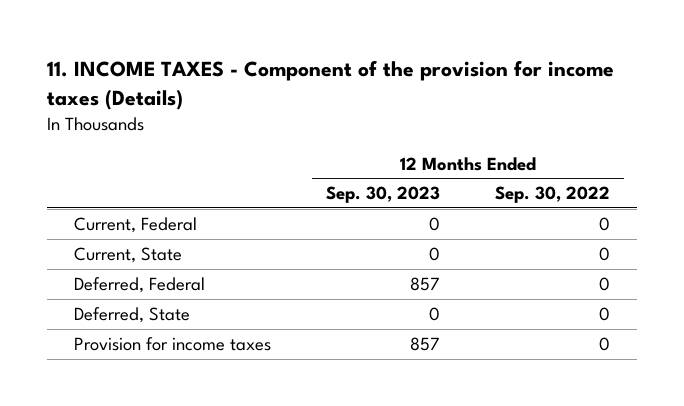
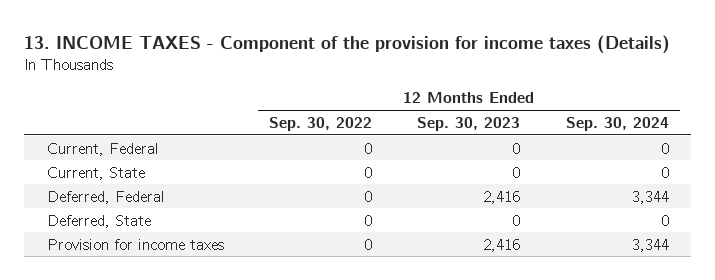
- 11. INCOME TAXES - Component of the provision for income taxes (Details)
+ 13. INCOME TAXES - Component of the provision for income taxes (Details)
- | 12 Months Ended Sep. 30, 2023 | 12 Months Ended Sep. 30, 2022
+ | 12 Months Ended Sep. 30, 2022 | 12 Months Ended Sep. 30, 2023 | 12 Months Ended Sep. 30, 2024
- Deferred, Federal | 857 | 0
+ Deferred, Federal | 0 | 2,416 | 3,344
- Provision for income taxes | 857 | 0
+ Provision for income taxes | 0 | 2,416 | 3,344

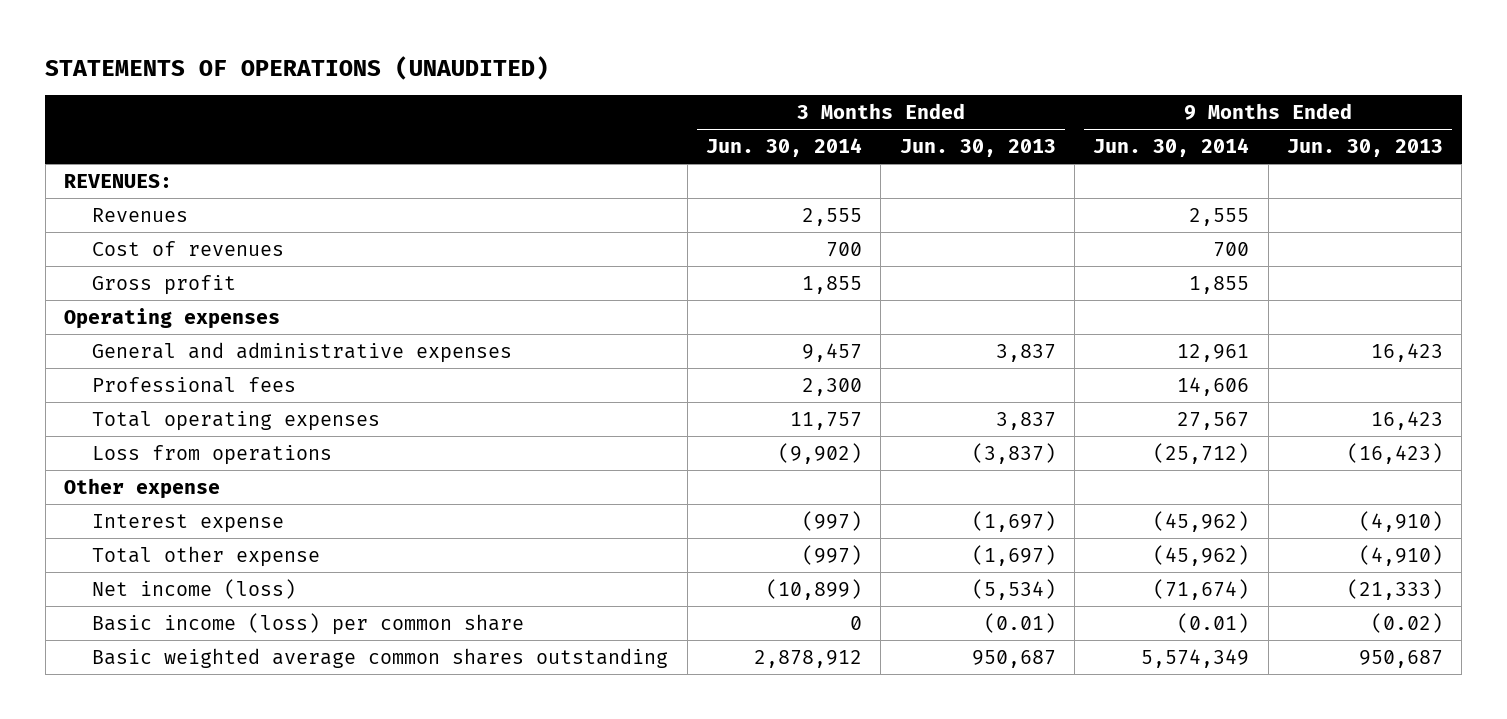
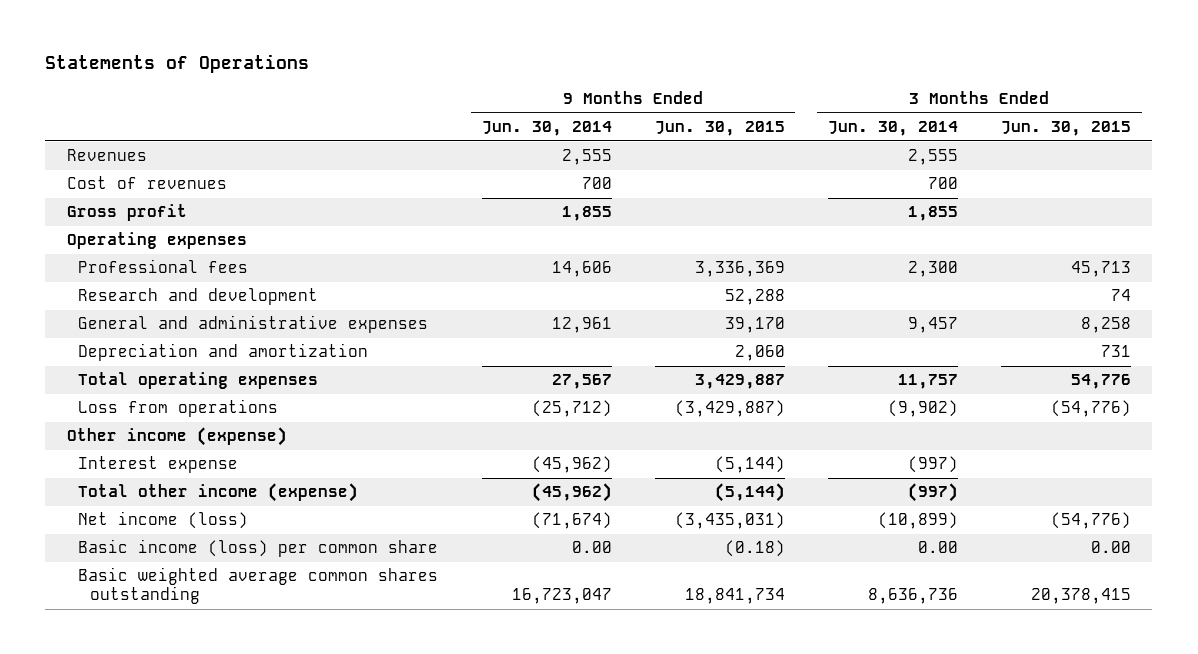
- STATEMENTS OF OPERATIONS (UNAUDITED)
+ Statements of Operations
- | 3 Months Ended Jun. 30, 2014 | 3 Months Ended Jun. 30, 2013 | 9 Months Ended Jun. 30, 2014 | 9 Months Ended Jun. 30, 2013
+ | 9 Months Ended Jun. 30, 2014 | 9 Months Ended Jun. 30, 2015 | 3 Months Ended Jun. 30, 2014 | 3 Months Ended Jun. 30, 2015
- REVENUES:
+ Research and development | | 52,288 | | 74
moved down: General and administrative expenses | 12,961 | 39,170 | 9,457 | 8,258
+ Depreciation and amortization | | 2,060 | | 731
- Other expense
+ Other income (expense)
- Total other expense | (997) | (1,697) | (45,962) | (4,910)
+ Total other income (expense) | (45,962) | (5,144) | (997) |
- Basic income (loss) per common share | 0 | (0.01) | (0.01) | (0.02)
- Basic weighted average common shares outstanding | 2,878,912 | 950,687 | 5,574,349 | 950,687
+ Basic income (loss) per common share | 0.00 | (0.18) | 0.00 | 0.00
+ Basic weighted average common shares outstanding | 16,723,047 | 18,841,734 | 8,636,736 | 20,378,415

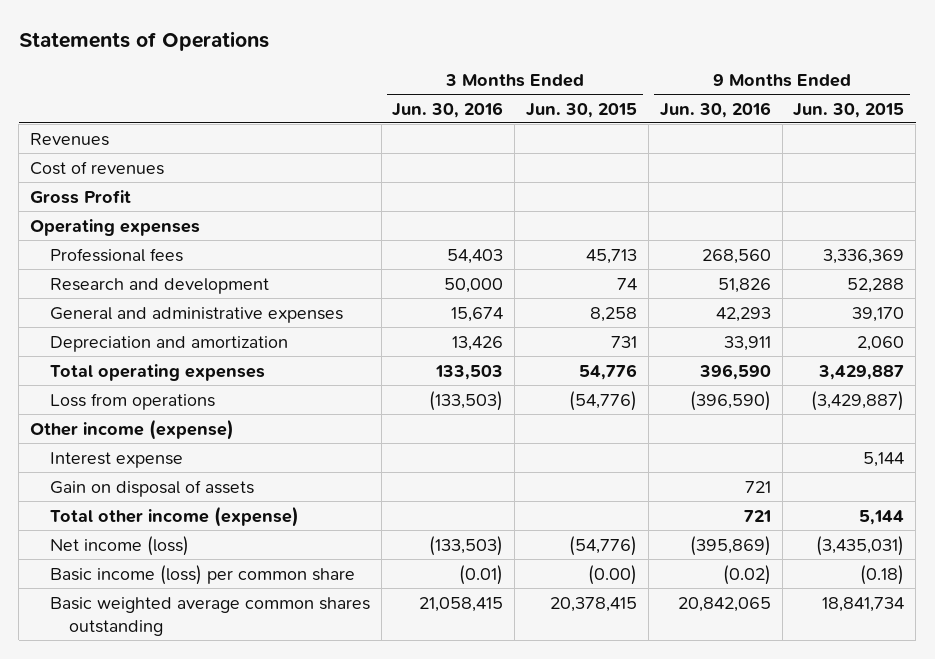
- | 9 Months Ended Jun. 30, 2014 | 9 Months Ended Jun. 30, 2015 | 3 Months Ended Jun. 30, 2014 | 3 Months Ended Jun. 30, 2015
+ | 3 Months Ended Jun. 30, 2016 | 3 Months Ended Jun. 30, 2015 | 9 Months Ended Jun. 30, 2016 | 9 Months Ended Jun. 30, 2015
- Gross profit | 1,855 | | 1,855 |
+ Gross Profit
- Interest expense | (45,962) | (5,144) | (997) |
- Total other income (expense) | (45,962) | (5,144) | (997) |
+ Interest expense | | | | 5,144
+ Gain on disposal of assets | | | 721 |
+ Total other income (expense) | | | 721 | 5,144
- Basic income (loss) per common share | 0.00 | (0.18) | 0.00 | 0.00
+ Basic income (loss) per common share | (0.01) | (0.00) | (0.02) | (0.18)

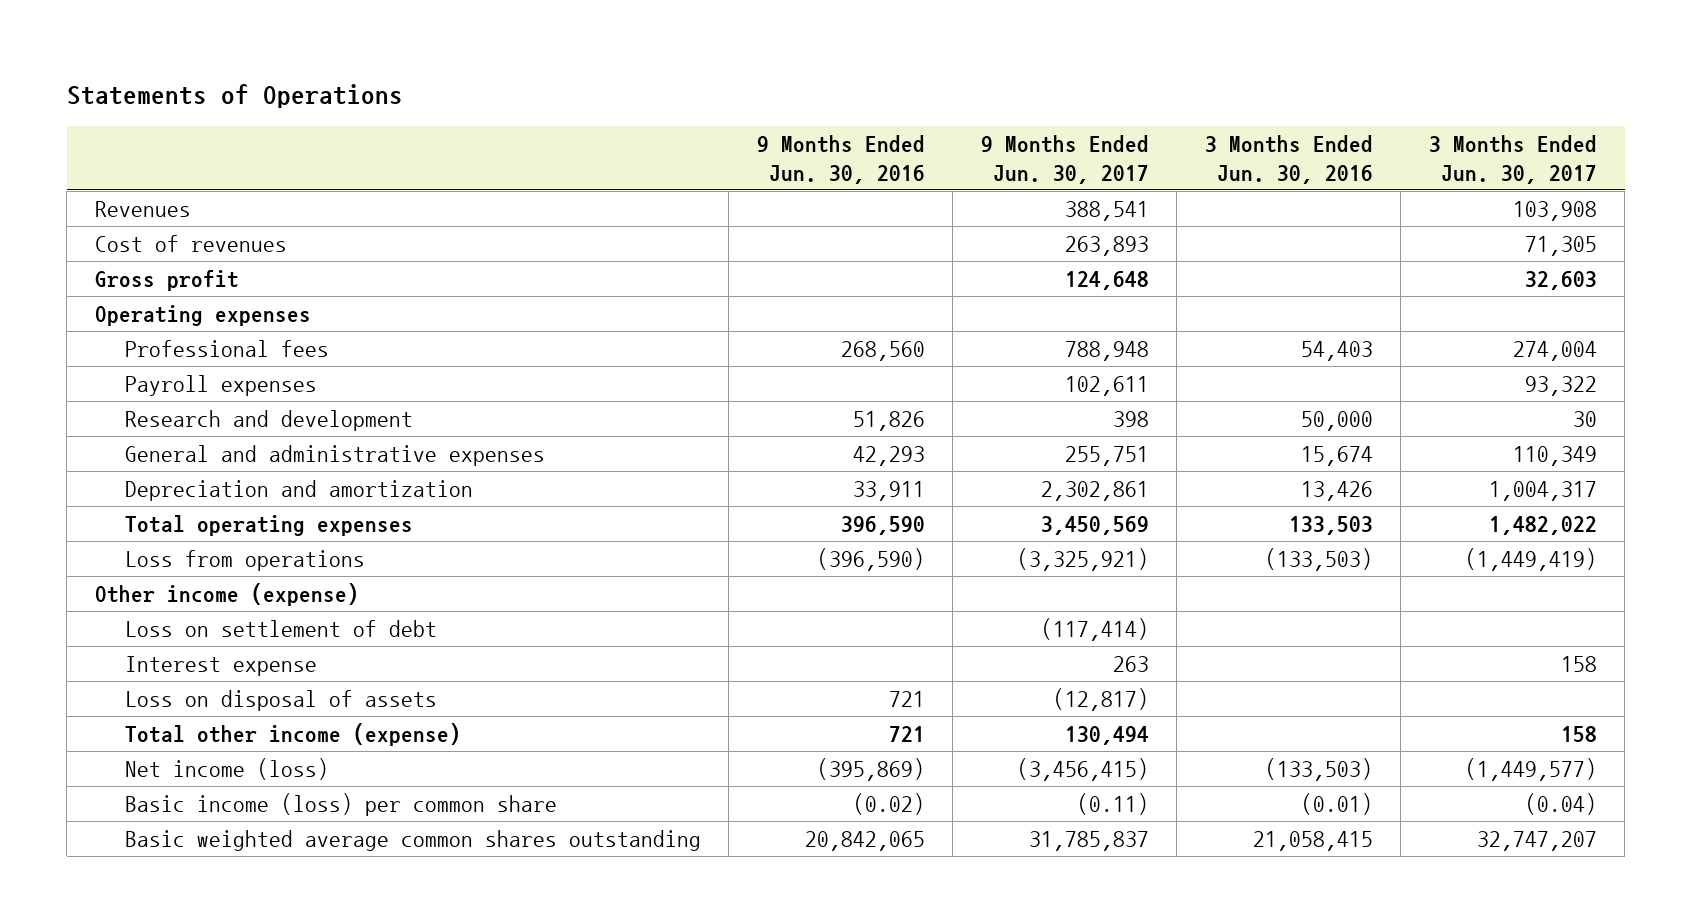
- | 3 Months Ended Jun. 30, 2016 | 3 Months Ended Jun. 30, 2015 | 9 Months Ended Jun. 30, 2016 | 9 Months Ended Jun. 30, 2015
+ | 9 Months Ended Jun. 30, 2016 | 9 Months Ended Jun. 30, 2017 | 3 Months Ended Jun. 30, 2016 | 3 Months Ended Jun. 30, 2017
- Gross Profit
+ Gross profit | | 124,648 | | 32,603
+ Payroll expenses | | 102,611 | | 93,322
+ Loss on settlement of debt | | (117,414) | |
- Gain on disposal of assets | | | 721 |
+ Loss on disposal of assets | 721 | (12,817) | |

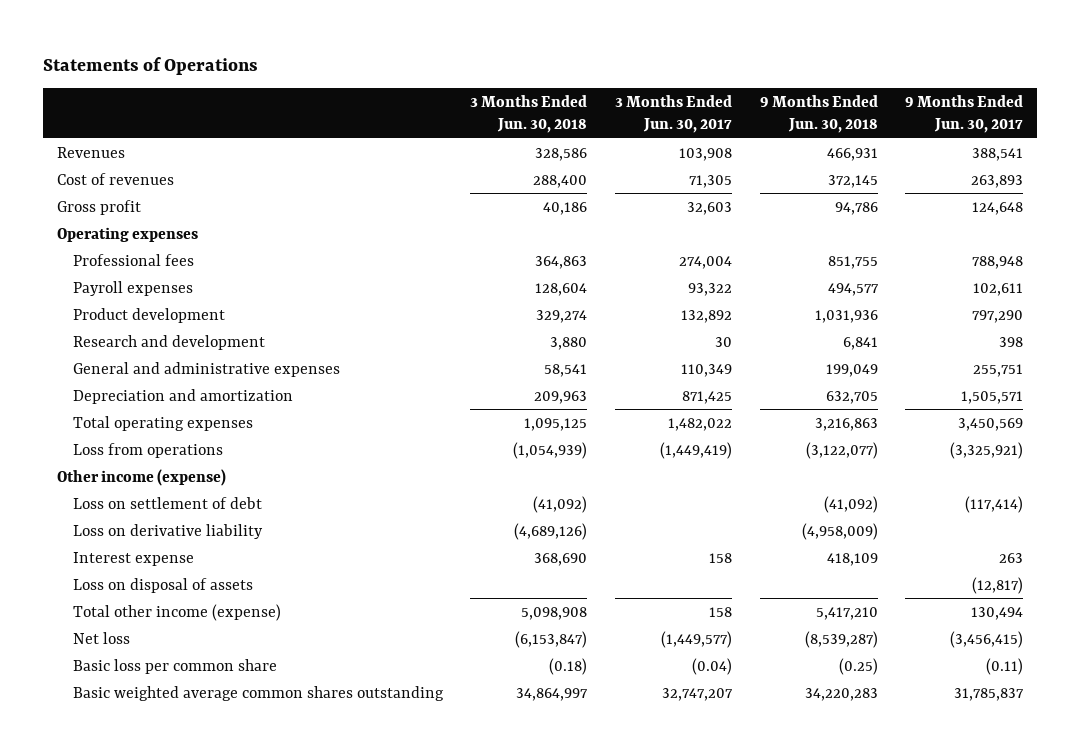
- | 9 Months Ended Jun. 30, 2016 | 9 Months Ended Jun. 30, 2017 | 3 Months Ended Jun. 30, 2016 | 3 Months Ended Jun. 30, 2017
+ | 3 Months Ended Jun. 30, 2018 | 3 Months Ended Jun. 30, 2017 | 9 Months Ended Jun. 30, 2018 | 9 Months Ended Jun. 30, 2017
+ Product development | 329,274 | 132,892 | 1,031,936 | 797,290
- Depreciation and amortization | 33,911 | 2,302,861 | 13,426 | 1,004,317
+ Depreciation and amortization | 209,963 | 871,425 | 632,705 | 1,505,571
+ Loss on derivative liability | (4,689,126) | | (4,958,009) |
- Net income (loss) | (395,869) | (3,456,415) | (133,503) | (1,449,577)
- Basic income (loss) per common share | (0.02) | (0.11) | (0.01) | (0.04)
+ Net loss | (6,153,847) | (1,449,577) | (8,539,287) | (3,456,415)
+ Basic loss per common share | (0.18) | (0.04) | (0.25) | (0.11)

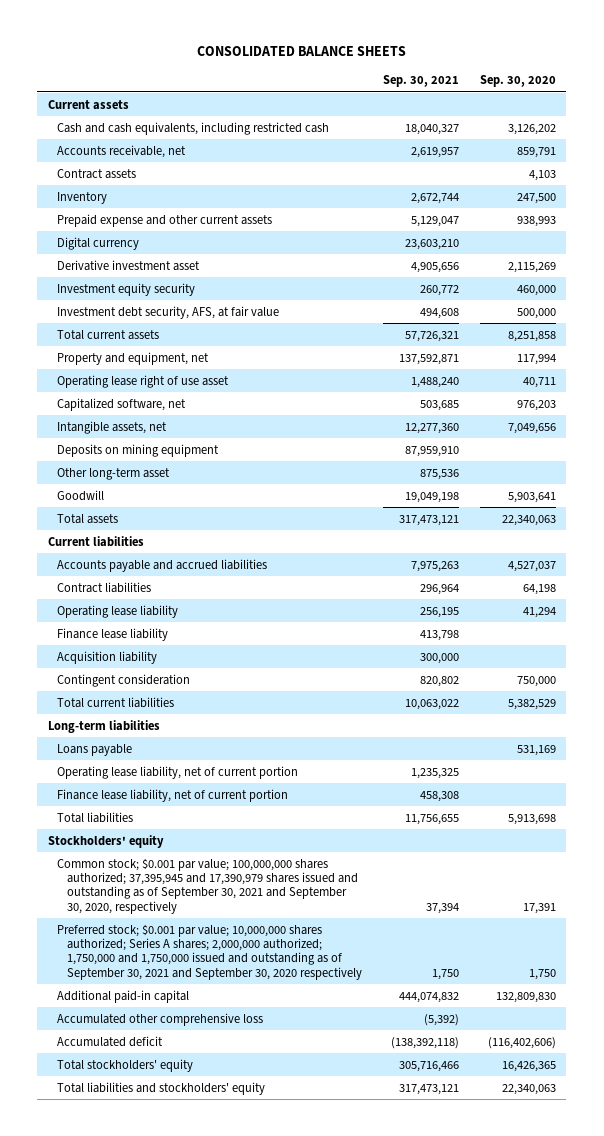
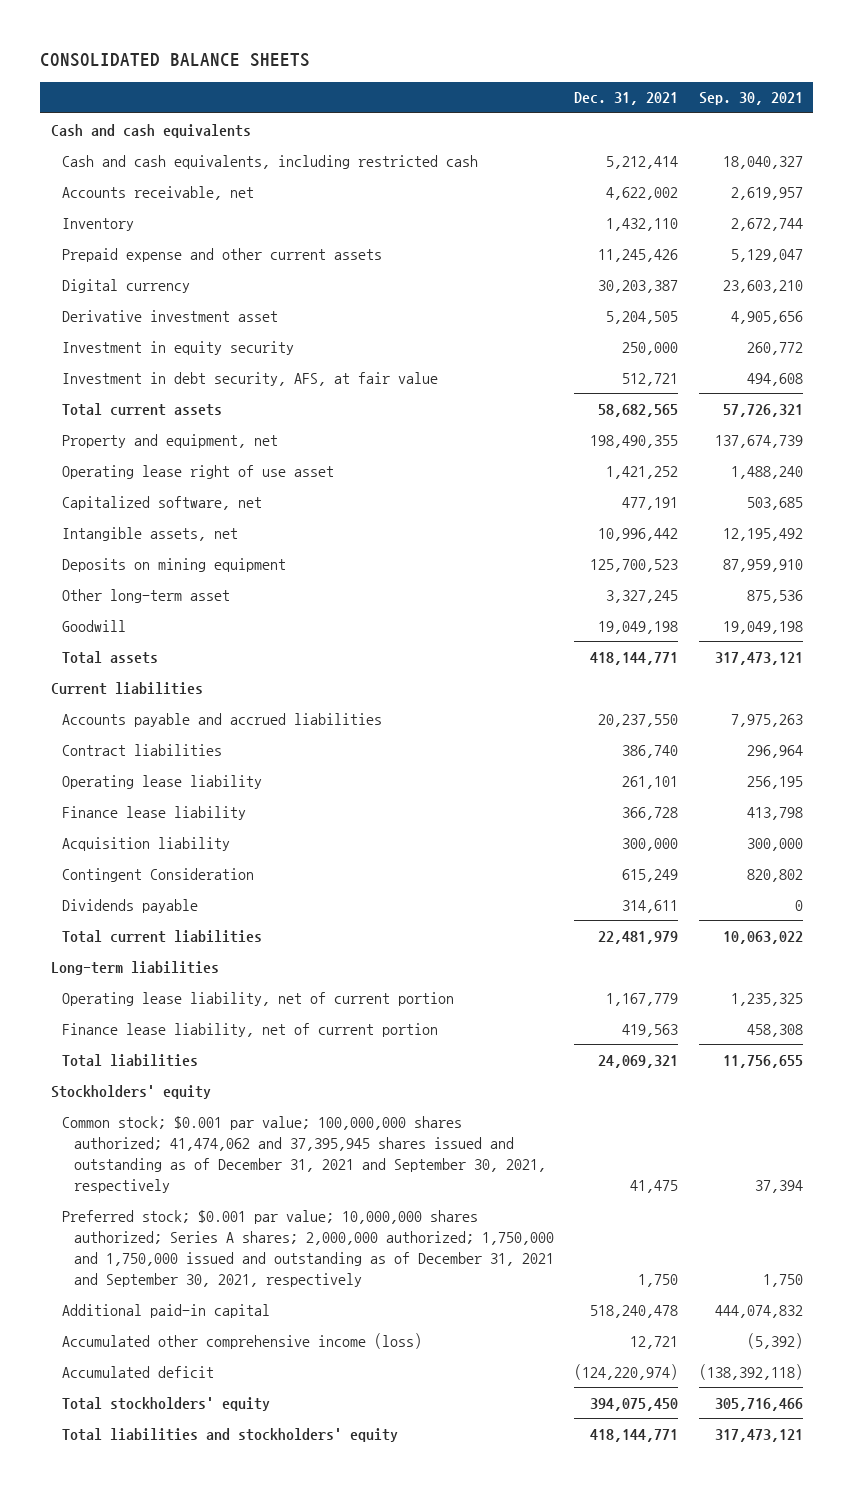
- | Sep. 30, 2021 | Sep. 30, 2020
+ | Dec. 31, 2021 | Sep. 30, 2021
- Current assets
+ Cash and cash equivalents
- Contract assets | | 4,103
- Investment equity security | 260,772 | 460,000
- Investment debt security, AFS, at fair value | 494,608 | 500,000
+ Investment in equity security | 250,000 | 260,772
+ Investment in debt security, AFS, at fair value | 512,721 | 494,608
- Property and equipment, net | 137,592,871 | 117,994
+ Property and equipment, net | 198,490,355 | 137,674,739
- Intangible assets, net | 12,277,360 | 7,049,656
+ Intangible assets, net | 10,996,442 | 12,195,492
- Contingent consideration | 820,802 | 750,000
+ Contingent Consideration | 615,249 | 820,802
+ Dividends payable | 314,611 | 0
- Loans payable | | 531,169
- Common stock; $0.001 par value; 100,000,000 shares authorized; 37,395,945 and 17,390,979 shares issued and outstanding as of September 30, 2021 and September 30, 2020, respectively | 37,394 | 17,391
- Preferred stock; $0.001 par value; 10,000,000 shares authorized; Series A shares; 2,000,000 authorized; 1,750,000 and 1,750,000 issued and outstanding as of September 30, 2021 and September 30, 2020 respectively | 1,750 | 1,750
+ Common stock; $0.001 par value; 100,000,000 shares authorized; 41,474,062 and 37,395,945 shares issued and outstanding as of December 31, 2021 and September 30, 2021, respectively | 41,475 | 37,394
+ Preferred stock; $0.001 par value; 10,000,000 shares authorized; Series A shares; 2,000,000 authorized; 1,750,000 and 1,750,000 issued and outstanding as of December 31, 2021 and September 30, 2021, respectively | 1,750 | 1,750
- Accumulated other comprehensive loss | (5,392) |
+ Accumulated other comprehensive income (loss) | 12,721 | (5,392)

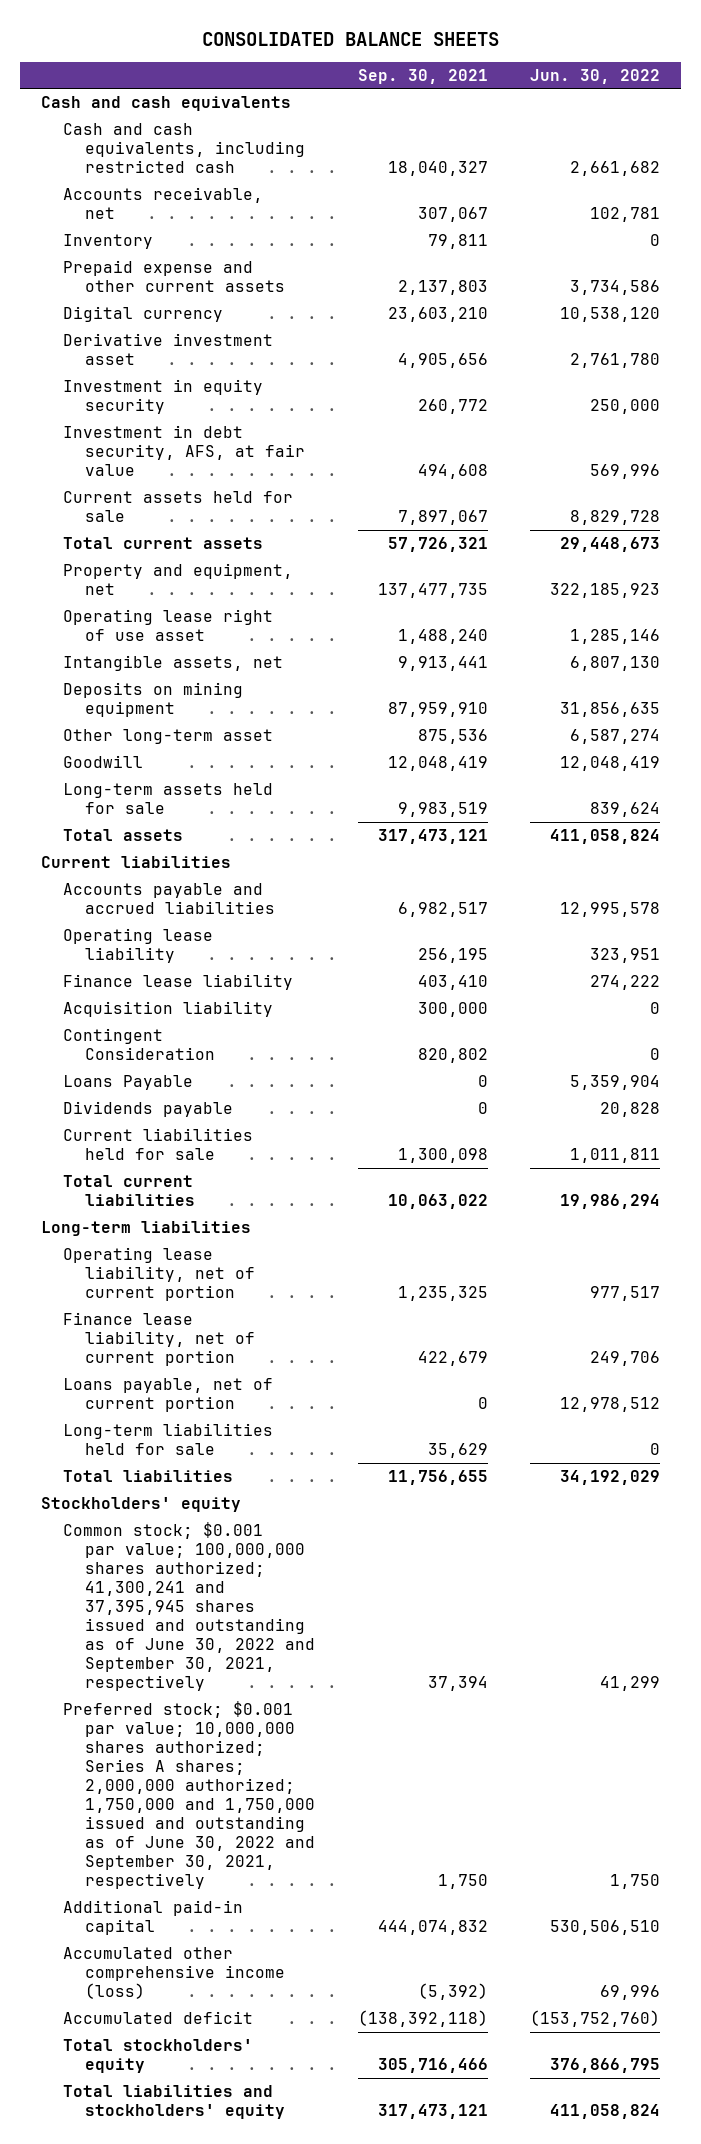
- | Dec. 31, 2021 | Sep. 30, 2021
+ | Sep. 30, 2021 | Jun. 30, 2022
- Accounts receivable, net | 4,622,002 | 2,619,957
- Inventory | 1,432,110 | 2,672,744
- Prepaid expense and other current assets | 11,245,426 | 5,129,047
+ Accounts receivable, net | 307,067 | 102,781
+ Inventory | 79,811 | 0
+ Prepaid expense and other current assets | 2,137,803 | 3,734,586
+ Current assets held for sale | 7,897,067 | 8,829,728
- Property and equipment, net | 198,490,355 | 137,674,739
+ Property and equipment, net | 137,477,735 | 322,185,923
- Capitalized software, net | 477,191 | 503,685
- Intangible assets, net | 10,996,442 | 12,195,492
+ Intangible assets, net | 9,913,441 | 6,807,130
- Goodwill | 19,049,198 | 19,049,198
+ Goodwill | 12,048,419 | 12,048,419
+ Long-term assets held for sale | 9,983,519 | 839,624
- Accounts payable and accrued liabilities | 20,237,550 | 7,975,263
- Contract liabilities | 386,740 | 296,964
+ Accounts payable and accrued liabilities | 6,982,517 | 12,995,578
- Finance lease liability | 366,728 | 413,798
+ Finance lease liability | 403,410 | 274,222
+ Loans Payable | 0 | 5,359,904
+ Current liabilities held for sale | 1,300,098 | 1,011,811
- Finance lease liability, net of current portion | 419,563 | 458,308
+ Finance lease liability, net of current portion | 422,679 | 249,706
+ Loans payable, net of current portion | 0 | 12,978,512
+ Long-term liabilities held for sale | 35,629 | 0
- Common stock; $0.001 par value; 100,000,000 shares authorized; 41,474,062 and 37,395,945 shares issued and outstanding as of December 31, 2021 and September 30, 2021, respectively | 41,475 | 37,394
- Preferred stock; $0.001 par value; 10,000,000 shares authorized; Series A shares; 2,000,000 authorized; 1,750,000 and 1,750,000 issued and outstanding as of December 31, 2021 and September 30, 2021, respectively | 1,750 | 1,750
+ Common stock; $0.001 par value; 100,000,000 shares authorized; 41,300,241 and 37,395,945 shares issued and outstanding as of June 30, 2022 and September 30, 2021, respectively | 37,394 | 41,299
+ Preferred stock; $0.001 par value; 10,000,000 shares authorized; Series A shares; 2,000,000 authorized; 1,750,000 and 1,750,000 issued and outstanding as of June 30, 2022 and September 30, 2021, respectively | 1,750 | 1,750

